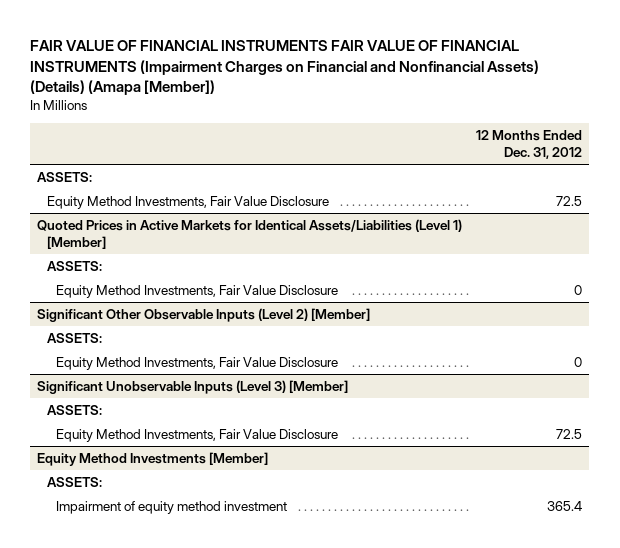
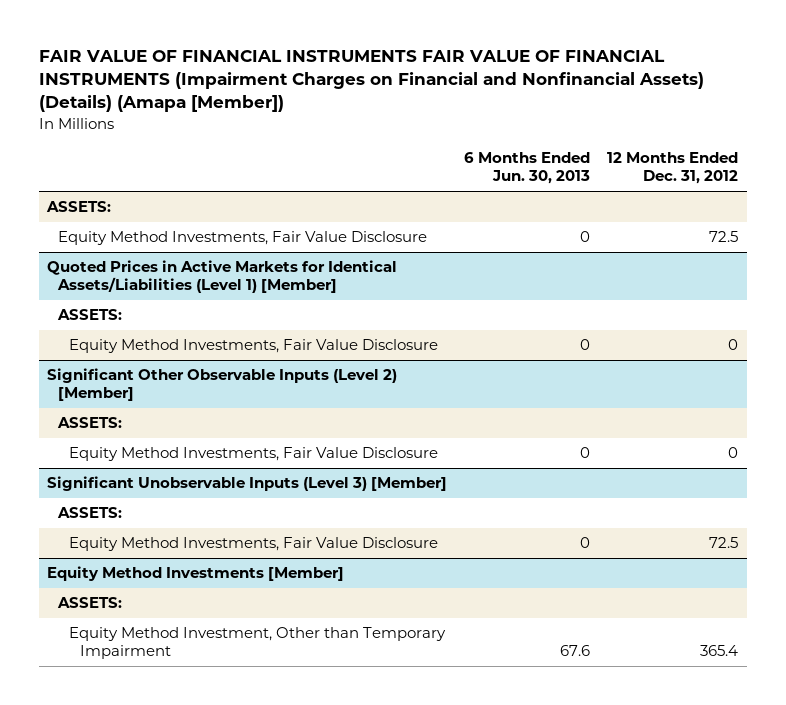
- | 12 Months Ended Dec. 31, 2012
+ | 6 Months Ended Jun. 30, 2013 | 12 Months Ended Dec. 31, 2012
@ Equity Method Investments [Member]
- Impairment of equity method investment | 365.4
+ Equity Method Investment, Other than Temporary Impairment | 67.6 | 365.4

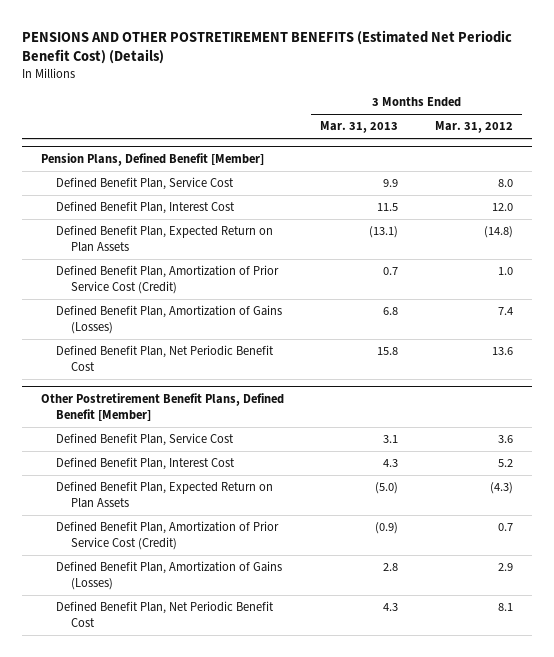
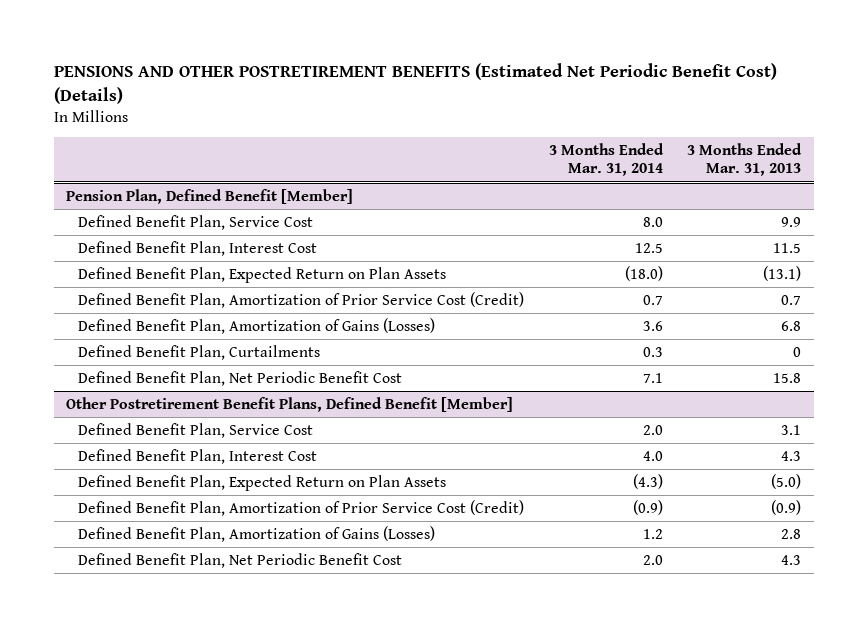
- | 3 Months Ended Mar. 31, 2013 | 3 Months Ended Mar. 31, 2012
+ | 3 Months Ended Mar. 31, 2014 | 3 Months Ended Mar. 31, 2013
- Pension Plans, Defined Benefit [Member]
+ Pension Plan, Defined Benefit [Member]
+ Defined Benefit Plan, Curtailments | 0.3 | 0

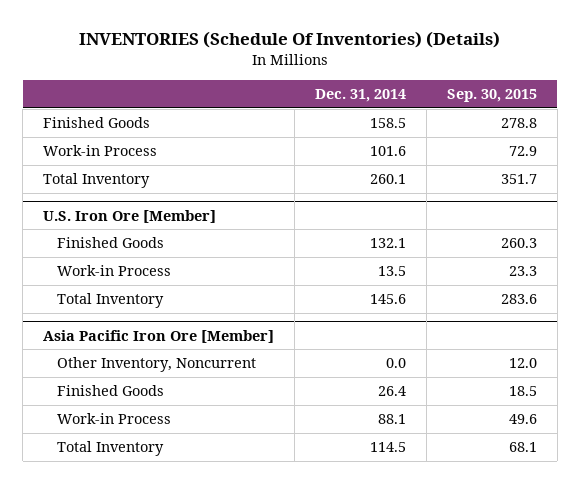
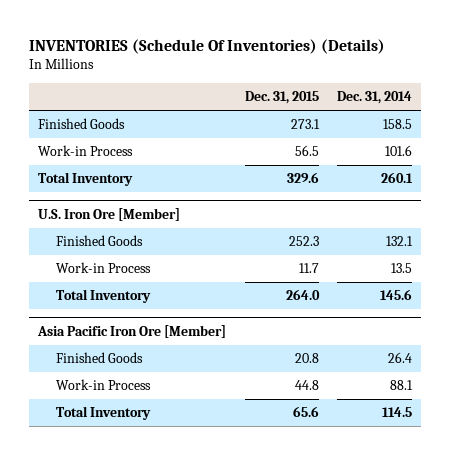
- | Dec. 31, 2014 | Sep. 30, 2015
+ | Dec. 31, 2015 | Dec. 31, 2014
@ Asia Pacific Iron Ore [Member]
- Other Inventory, Noncurrent | 0.0 | 12.0

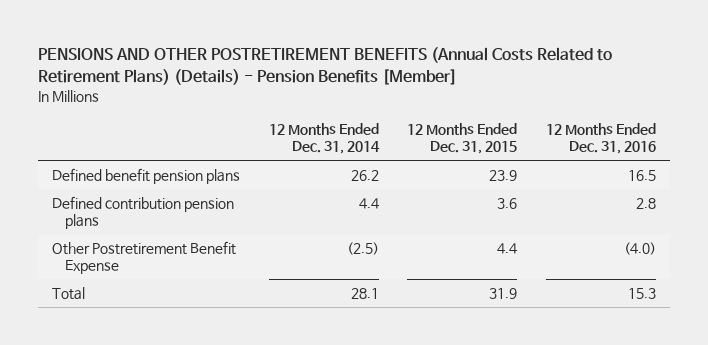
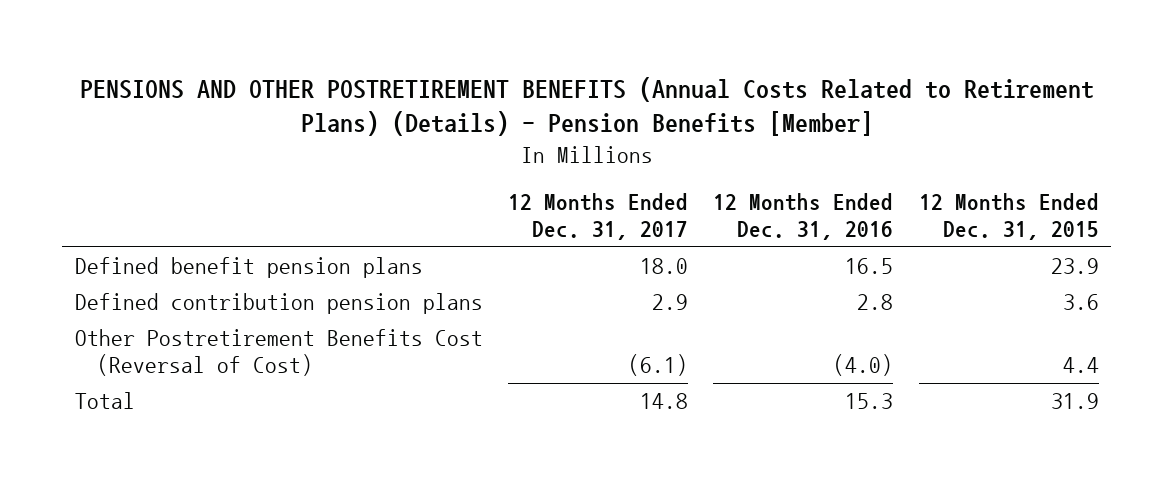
- | 12 Months Ended Dec. 31, 2014 | 12 Months Ended Dec. 31, 2015 | 12 Months Ended Dec. 31, 2016
+ | 12 Months Ended Dec. 31, 2017 | 12 Months Ended Dec. 31, 2016 | 12 Months Ended Dec. 31, 2015
- Other Postretirement Benefit Expense | (2.5) | 4.4 | (4.0)
+ Other Postretirement Benefits Cost (Reversal of Cost) | (6.1) | (4.0) | 4.4

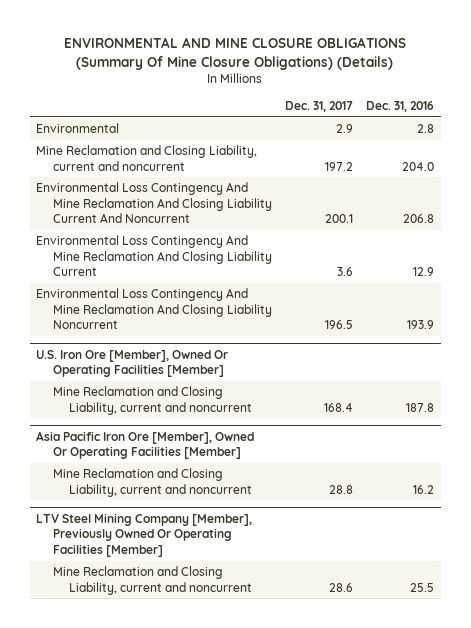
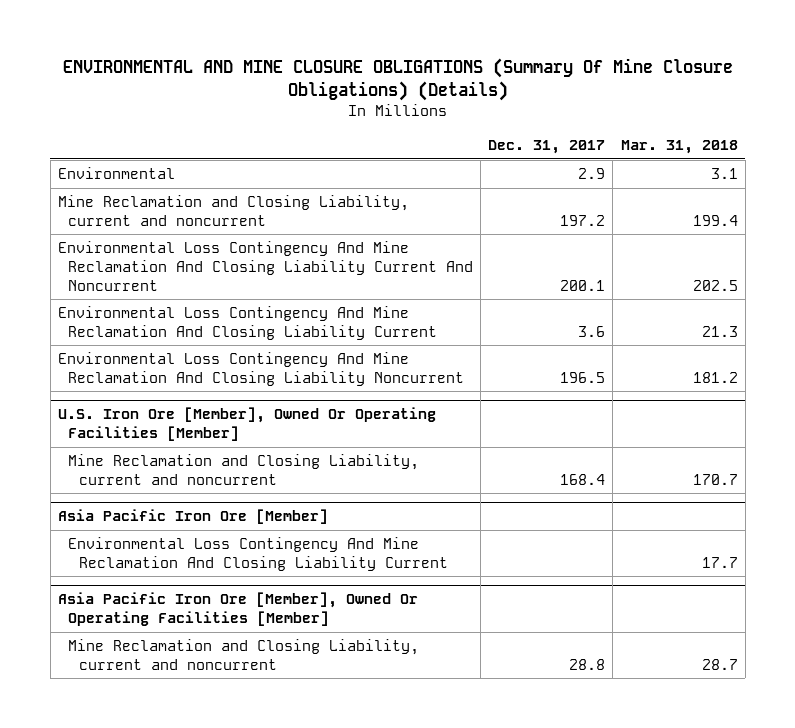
- | Dec. 31, 2017 | Dec. 31, 2016
+ | Dec. 31, 2017 | Mar. 31, 2018
+ Asia Pacific Iron Ore [Member]
+ Environmental Loss Contingency And Mine Reclamation And Closing Liability Current | | 17.7
- LTV Steel Mining Company [Member], Previously Owned Or Operating Facilities [Member]
- Mine Reclamation and Closing Liability, current and noncurrent | 28.6 | 25.5

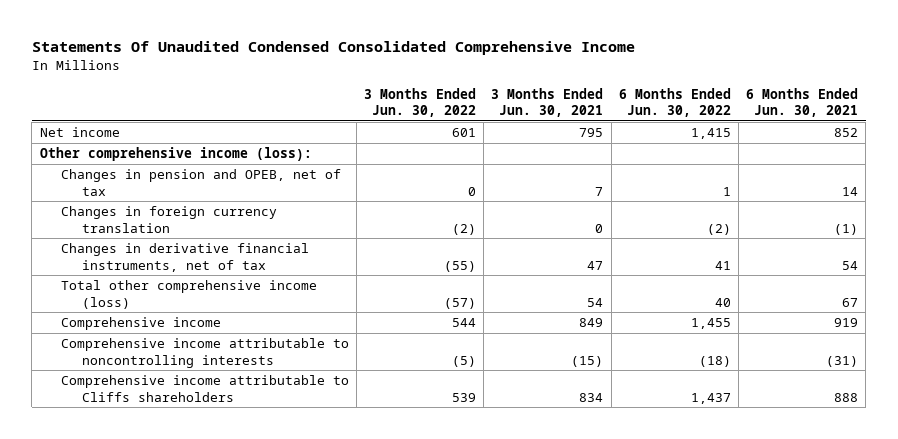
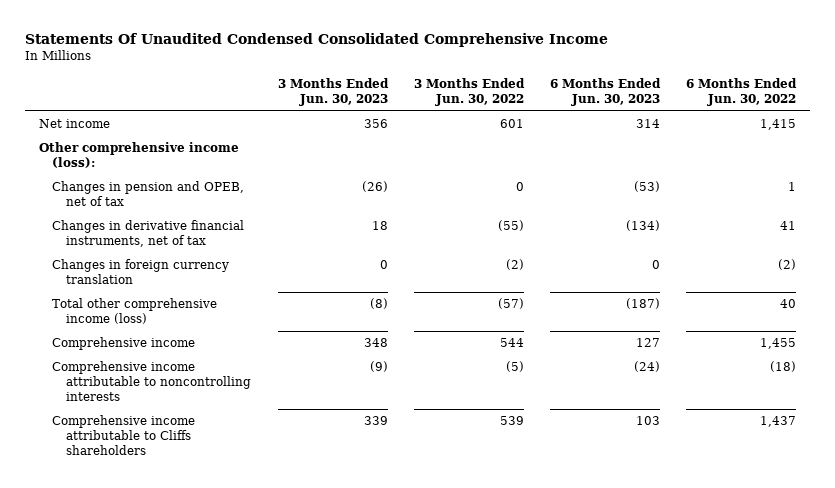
- | 3 Months Ended Jun. 30, 2022 | 3 Months Ended Jun. 30, 2021 | 6 Months Ended Jun. 30, 2022 | 6 Months Ended Jun. 30, 2021
+ | 3 Months Ended Jun. 30, 2023 | 3 Months Ended Jun. 30, 2022 | 6 Months Ended Jun. 30, 2023 | 6 Months Ended Jun. 30, 2022
moved down: Changes in foreign currency translation | 0 | (2) | 0 | (2)

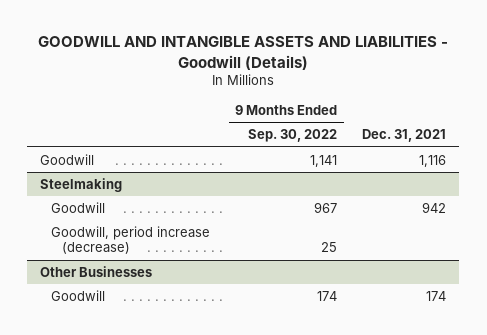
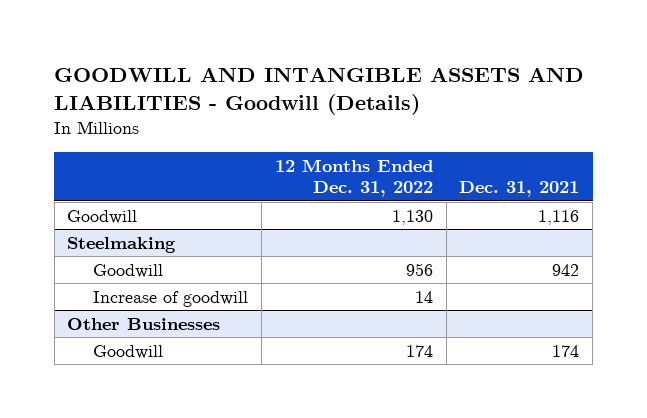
- | 9 Months Ended Sep. 30, 2022 | Dec. 31, 2021
+ | 12 Months Ended Dec. 31, 2022 | Dec. 31, 2021
@ Steelmaking
- Goodwill, period increase (decrease) | 25 |
+ Increase of goodwill | 14 |

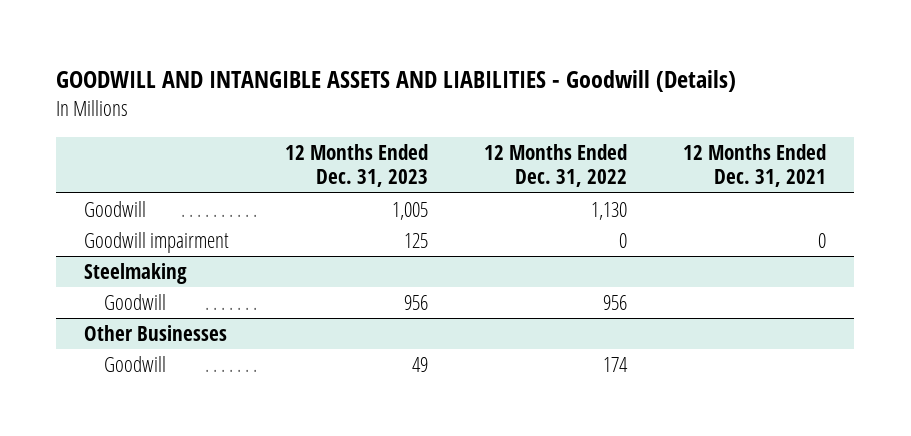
- | 12 Months Ended Dec. 31, 2022 | Dec. 31, 2021
+ | 12 Months Ended Dec. 31, 2023 | 12 Months Ended Dec. 31, 2022 | 12 Months Ended Dec. 31, 2021
+ Goodwill impairment | 125 | 0 | 0
@ Steelmaking
- Increase of goodwill | 14 |

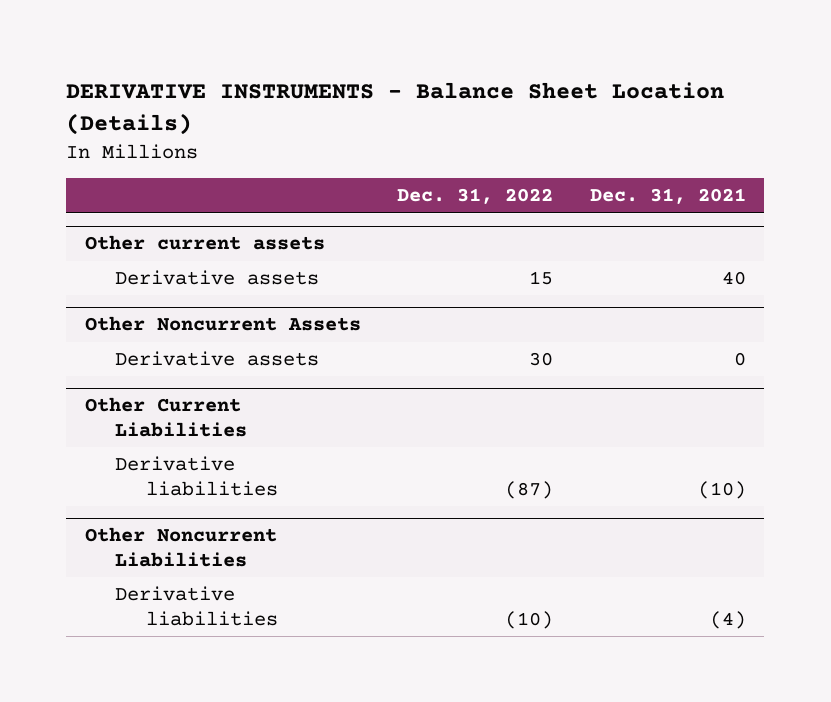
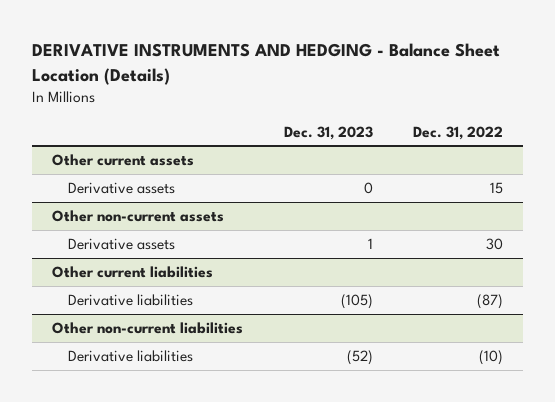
- DERIVATIVE INSTRUMENTS - Balance Sheet Location (Details)
+ DERIVATIVE INSTRUMENTS AND HEDGING - Balance Sheet Location (Details)
- | Dec. 31, 2022 | Dec. 31, 2021
+ | Dec. 31, 2023 | Dec. 31, 2022
- Other Noncurrent Assets
+ Other non-current assets
- Other Current Liabilities
+ Other current liabilities
- Other Noncurrent Liabilities
+ Other non-current liabilities

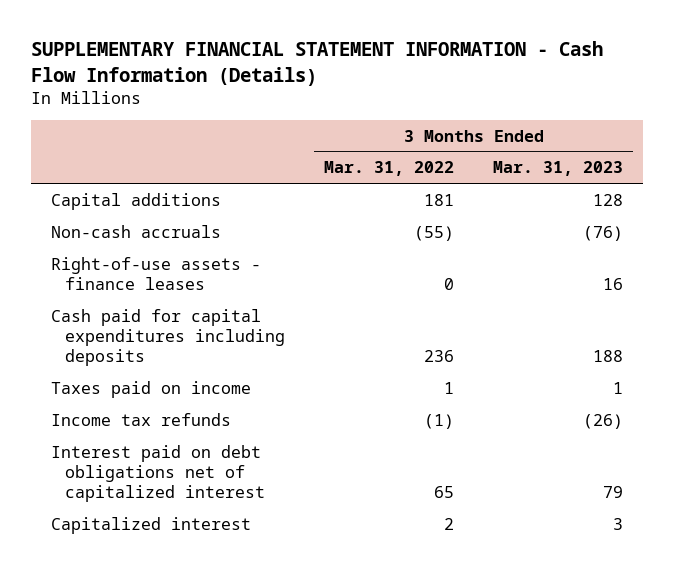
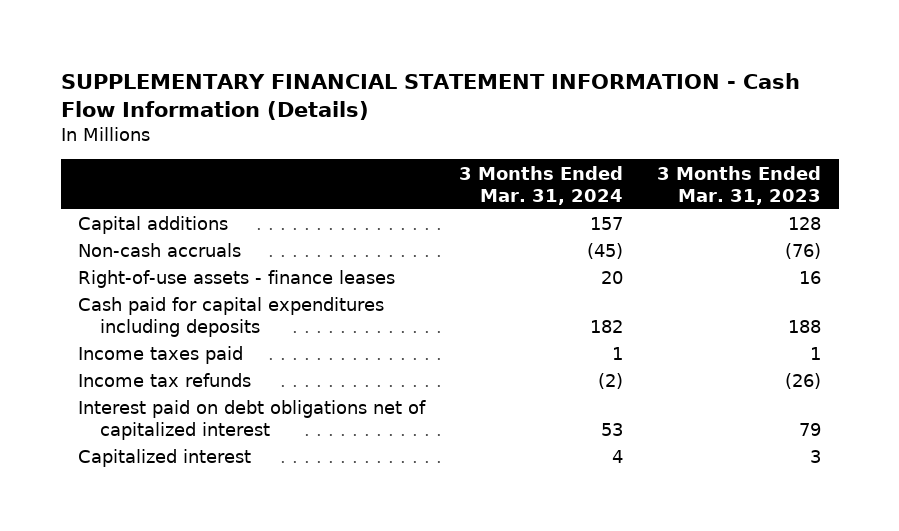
- | 3 Months Ended Mar. 31, 2022 | 3 Months Ended Mar. 31, 2023
+ | 3 Months Ended Mar. 31, 2024 | 3 Months Ended Mar. 31, 2023
- Taxes paid on income | 1 | 1
+ Income taxes paid | 1 | 1

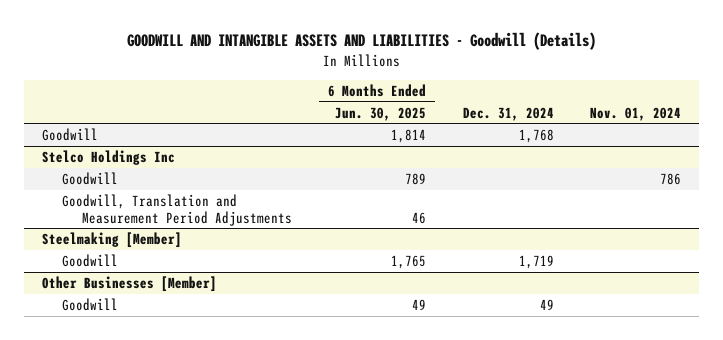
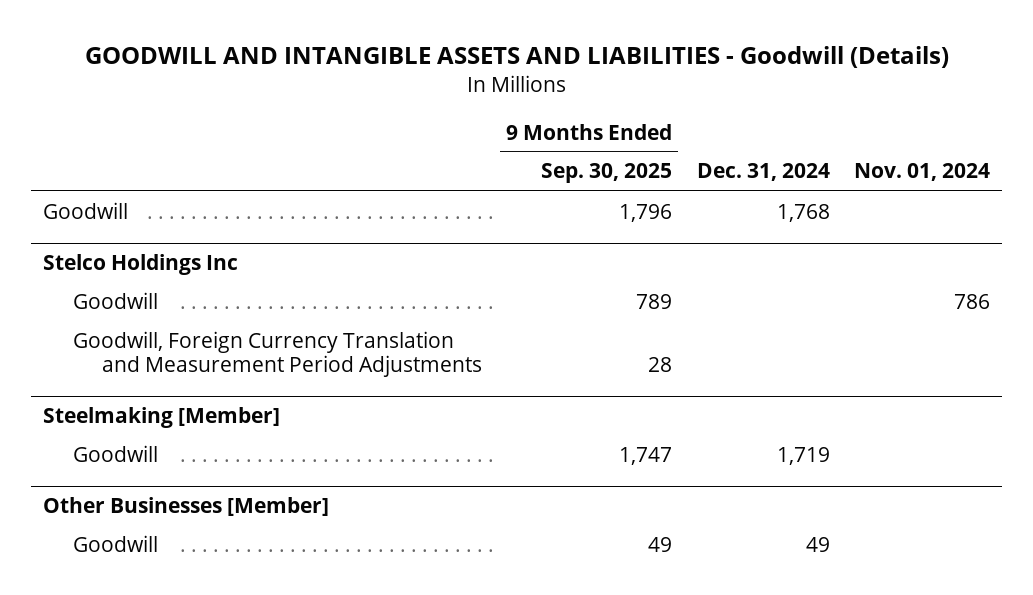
- | 6 Months Ended Jun. 30, 2025 | Dec. 31, 2024 | Nov. 01, 2024
+ | 9 Months Ended Sep. 30, 2025 | Dec. 31, 2024 | Nov. 01, 2024
@ Stelco Holdings Inc
- Goodwill, Translation and Measurement Period Adjustments | 46 | |
+ Goodwill, Foreign Currency Translation and Measurement Period Adjustments | 28 | |

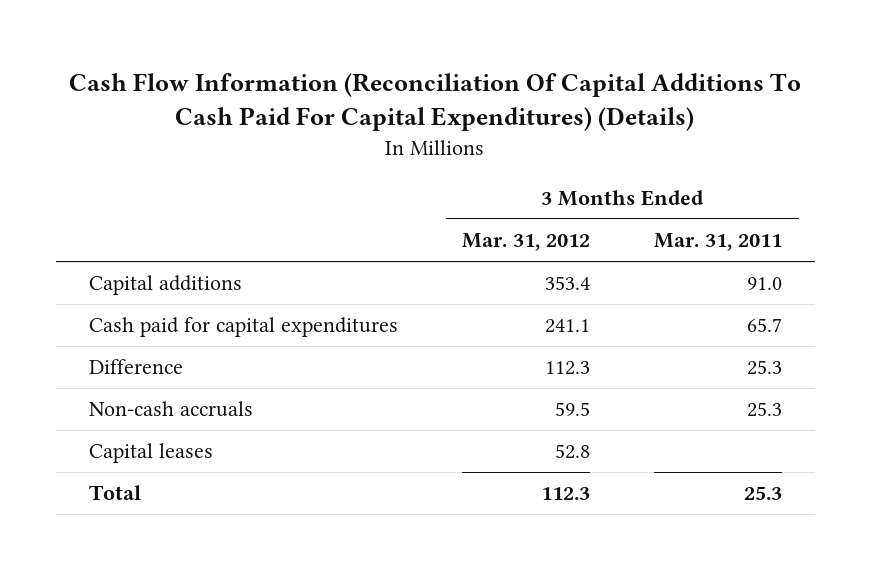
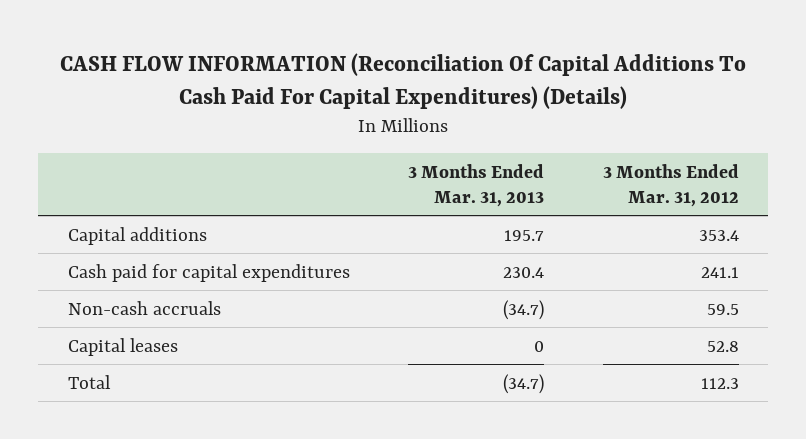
- Cash Flow Information (Reconciliation Of Capital Additions To Cash Paid For Capital Expenditures) (Details)
+ CASH FLOW INFORMATION (Reconciliation Of Capital Additions To Cash Paid For Capital Expenditures) (Details)
- | 3 Months Ended Mar. 31, 2012 | 3 Months Ended Mar. 31, 2011
+ | 3 Months Ended Mar. 31, 2013 | 3 Months Ended Mar. 31, 2012
- Difference | 112.3 | 25.3

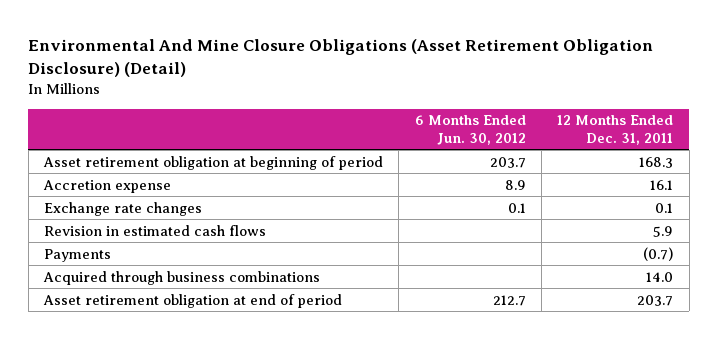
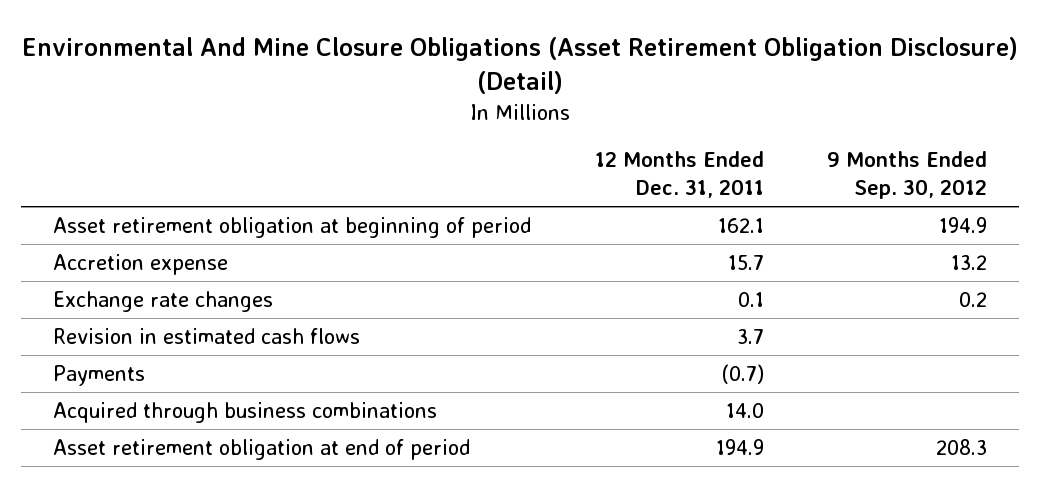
- | 6 Months Ended Jun. 30, 2012 | 12 Months Ended Dec. 31, 2011
+ | 12 Months Ended Dec. 31, 2011 | 9 Months Ended Sep. 30, 2012
- Asset retirement obligation at beginning of period | 203.7 | 168.3
- Accretion expense | 8.9 | 16.1
+ Asset retirement obligation at beginning of period | 162.1 | 194.9
+ Accretion expense | 15.7 | 13.2
- Revision in estimated cash flows | | 5.9
+ Revision in estimated cash flows | 3.7 |
- Asset retirement obligation at end of period | 212.7 | 203.7
+ Asset retirement obligation at end of period | 194.9 | 208.3

